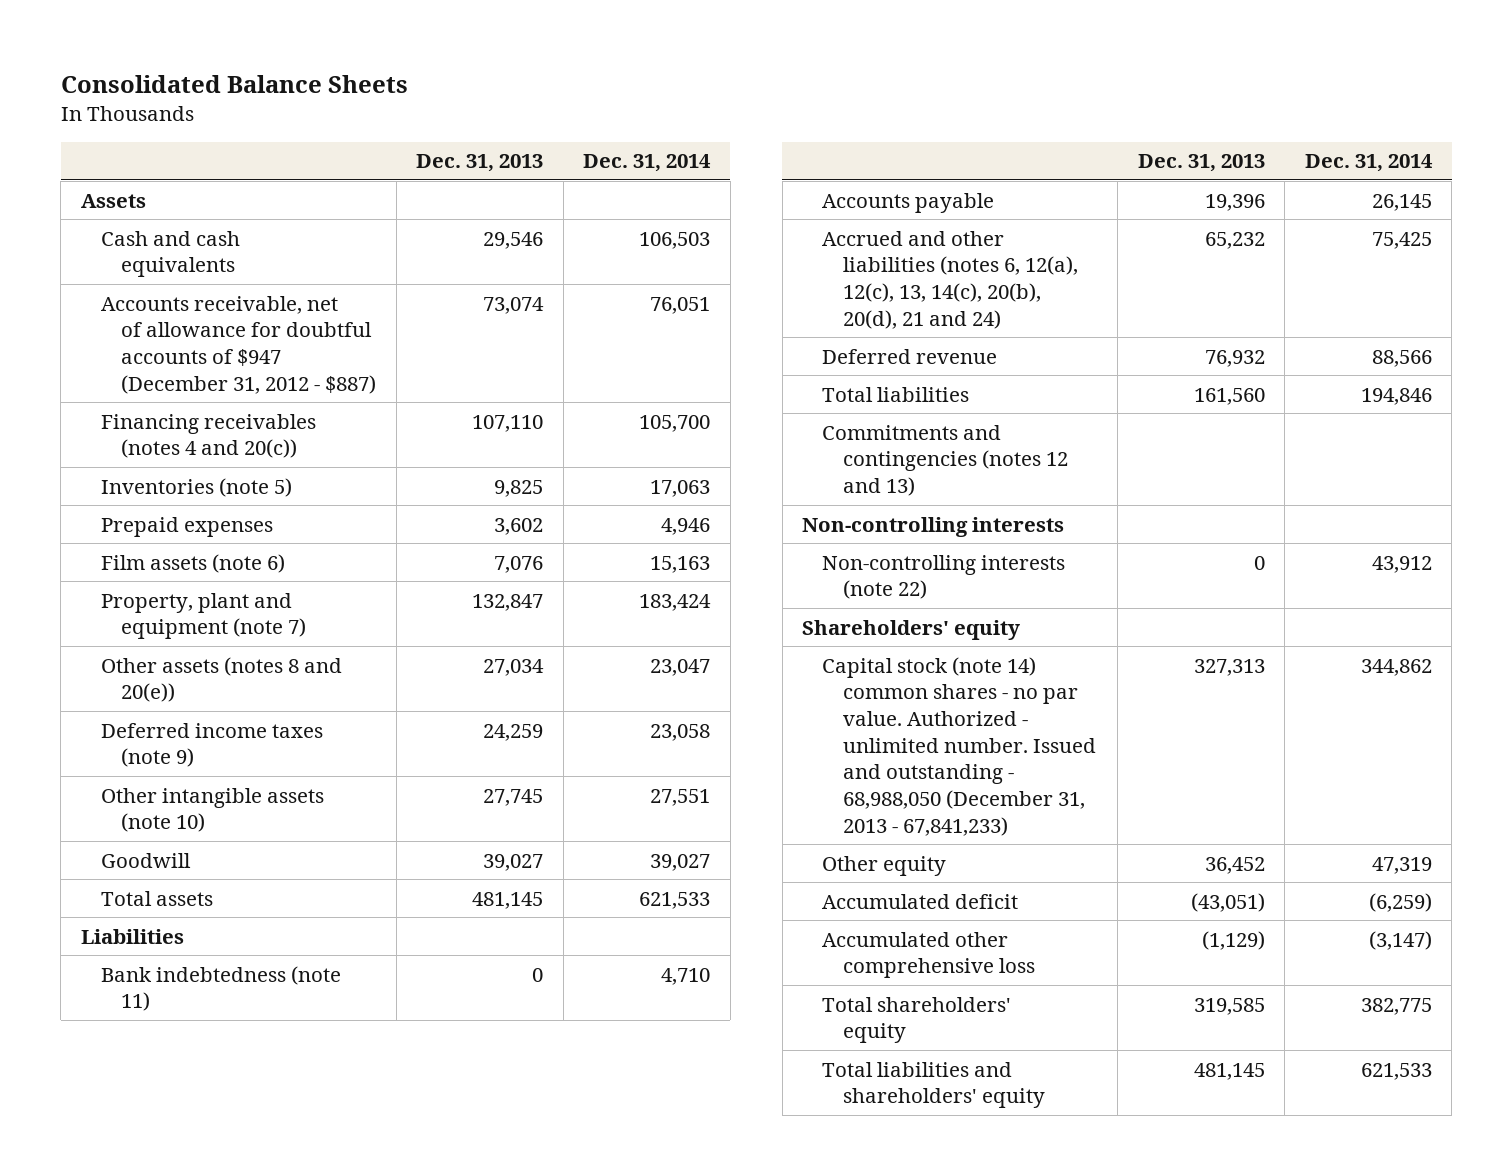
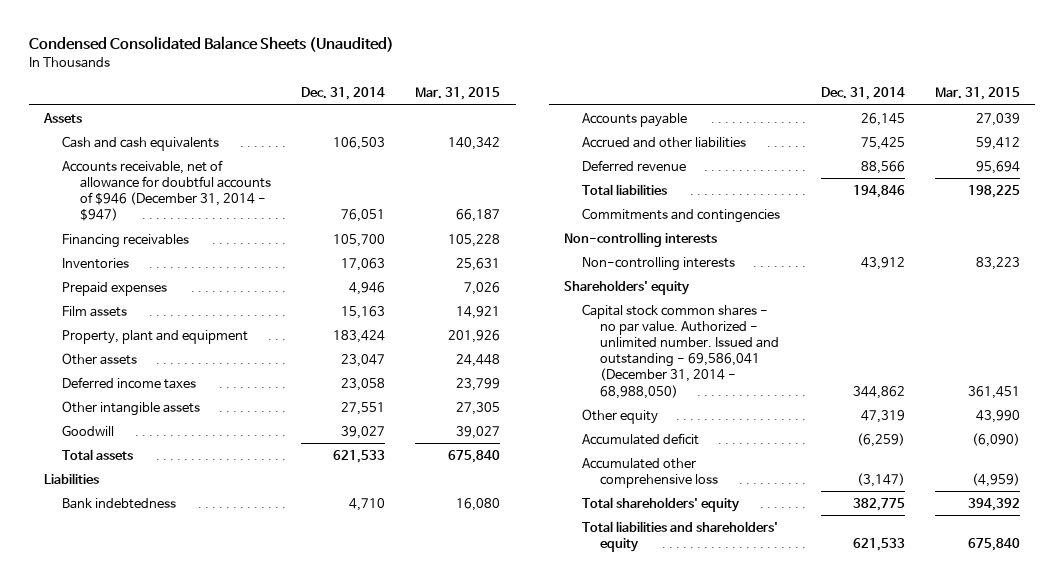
- Consolidated Balance Sheets
+ Condensed Consolidated Balance Sheets (Unaudited)
- | Dec. 31, 2013 | Dec. 31, 2014
+ | Dec. 31, 2014 | Mar. 31, 2015
- Accounts receivable, net of allowance for doubtful accounts of $947 (December 31, 2012 - $887) | 73,074 | 76,051
- Financing receivables (notes 4 and 20(c)) | 107,110 | 105,700
- Inventories (note 5) | 9,825 | 17,063
+ Accounts receivable, net of allowance for doubtful accounts of $946 (December 31, 2014 - $947) | 76,051 | 66,187
+ Financing receivables | 105,700 | 105,228
+ Inventories | 17,063 | 25,631
- Film assets (note 6) | 7,076 | 15,163
- Property, plant and equipment (note 7) | 132,847 | 183,424
- Other assets (notes 8 and 20(e)) | 27,034 | 23,047
- Deferred income taxes (note 9) | 24,259 | 23,058
- Other intangible assets (note 10) | 27,745 | 27,551
+ Film assets | 15,163 | 14,921
+ Property, plant and equipment | 183,424 | 201,926
+ Other assets | 23,047 | 24,448
+ Deferred income taxes | 23,058 | 23,799
+ Other intangible assets | 27,551 | 27,305
- Bank indebtedness (note 11) | 0 | 4,710
+ Bank indebtedness | 4,710 | 16,080
- Accrued and other liabilities (notes 6, 12(a), 12(c), 13, 14(c), 20(b), 20(d), 21 and 24) | 65,232 | 75,425
+ Accrued and other liabilities | 75,425 | 59,412
- Commitments and contingencies (notes 12 and 13)
+ Commitments and contingencies
- Non-controlling interests (note 22) | 0 | 43,912
+ Non-controlling interests | 43,912 | 83,223
- Capital stock (note 14) common shares - no par value. Authorized - unlimited number. Issued and outstanding - 68,988,050 (December 31, 2013 - 67,841,233) | 327,313 | 344,862
+ Capital stock common shares - no par value. Authorized - unlimited number. Issued and outstanding - 69,586,041 (December 31, 2014 - 68,988,050) | 344,862 | 361,451

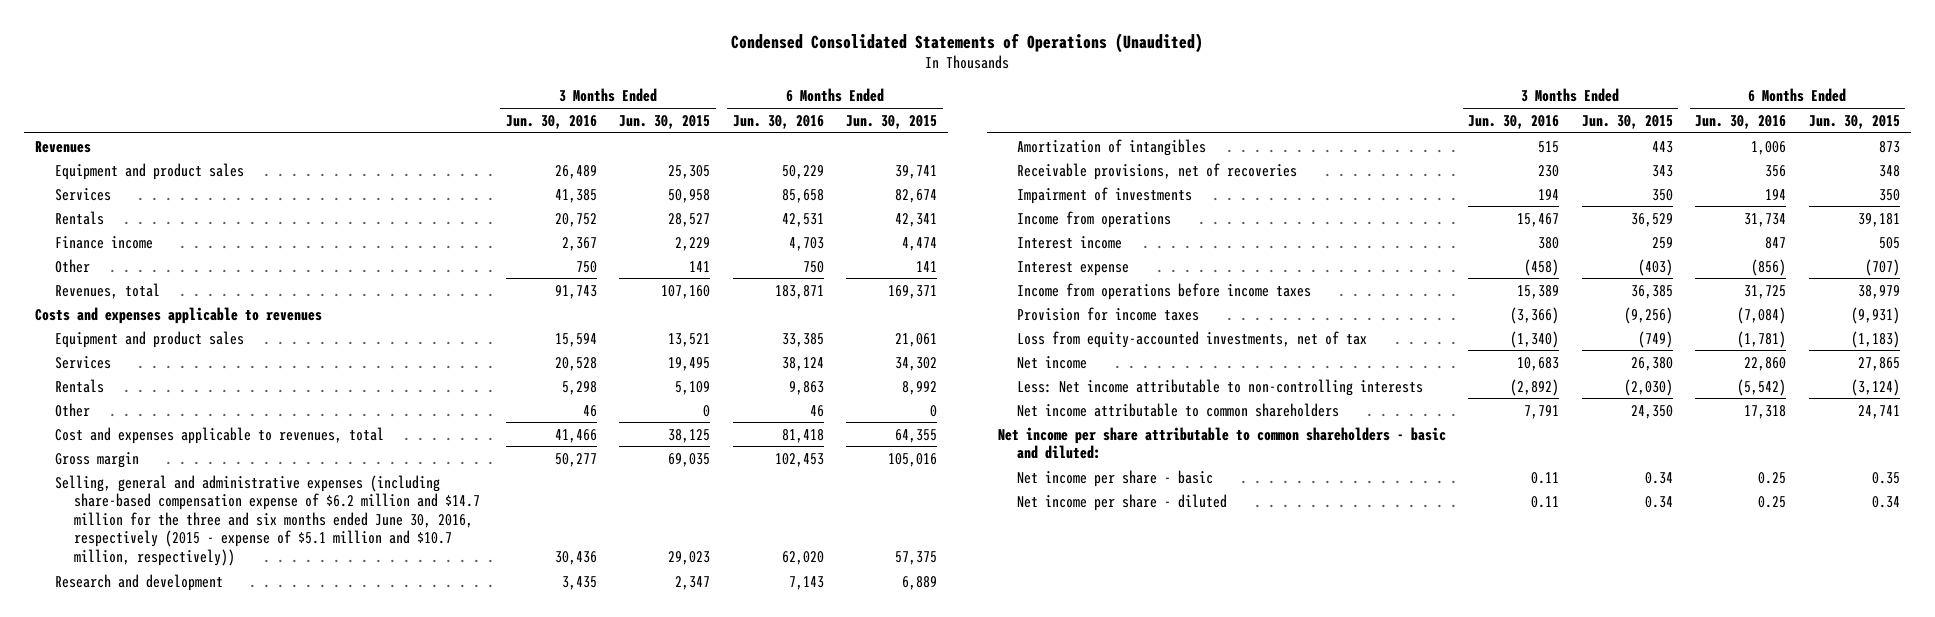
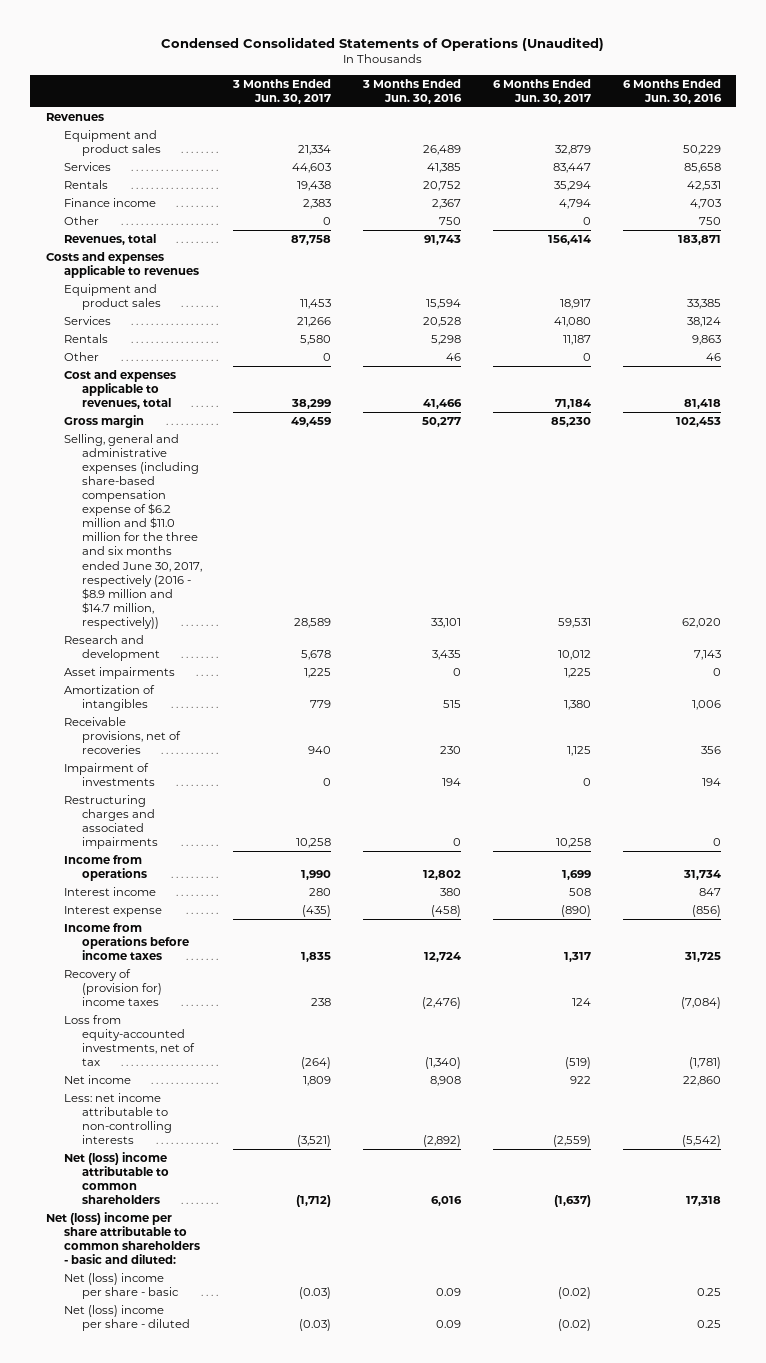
- | 3 Months Ended Jun. 30, 2016 | 3 Months Ended Jun. 30, 2015 | 6 Months Ended Jun. 30, 2016 | 6 Months Ended Jun. 30, 2015
+ | 3 Months Ended Jun. 30, 2017 | 3 Months Ended Jun. 30, 2016 | 6 Months Ended Jun. 30, 2017 | 6 Months Ended Jun. 30, 2016
- Selling, general and administrative expenses (including share-based compensation expense of $6.2 million and $14.7 million for the three and six months ended June 30, 2016, respectively (2015 - expense of $5.1 million and $10.7 million, respectively)) | 30,436 | 29,023 | 62,020 | 57,375
+ Selling, general and administrative expenses (including share-based compensation expense of $6.2 million and $11.0 million for the three and six months ended June 30, 2017, respectively (2016 - $8.9 million and $14.7 million, respectively)) | 28,589 | 33,101 | 59,531 | 62,020
+ Asset impairments | 1,225 | 0 | 1,225 | 0
- Income from operations | 15,467 | 36,529 | 31,734 | 39,181
+ Restructuring charges and associated impairments | 10,258 | 0 | 10,258 | 0
+ Income from operations | 1,990 | 12,802 | 1,699 | 31,734
- Income from operations before income taxes | 15,389 | 36,385 | 31,725 | 38,979
- Provision for income taxes | (3,366) | (9,256) | (7,084) | (9,931)
+ Income from operations before income taxes | 1,835 | 12,724 | 1,317 | 31,725
+ Recovery of (provision for) income taxes | 238 | (2,476) | 124 | (7,084)
- Net income | 10,683 | 26,380 | 22,860 | 27,865
- Less: Net income attributable to non-controlling interests | (2,892) | (2,030) | (5,542) | (3,124)
- Net income attributable to common shareholders | 7,791 | 24,350 | 17,318 | 24,741
- Net income per share attributable to common shareholders - basic and diluted:
- Net income per share - basic | 0.11 | 0.34 | 0.25 | 0.35
- Net income per share - diluted | 0.11 | 0.34 | 0.25 | 0.34
+ Net income | 1,809 | 8,908 | 922 | 22,860
+ Less: net income attributable to non-controlling interests | (3,521) | (2,892) | (2,559) | (5,542)
+ Net (loss) income attributable to common shareholders | (1,712) | 6,016 | (1,637) | 17,318
+ Net (loss) income per share attributable to common shareholders - basic and diluted:
+ Net (loss) income per share - basic | (0.03) | 0.09 | (0.02) | 0.25
+ Net (loss) income per share - diluted | (0.03) | 0.09 | (0.02) | 0.25

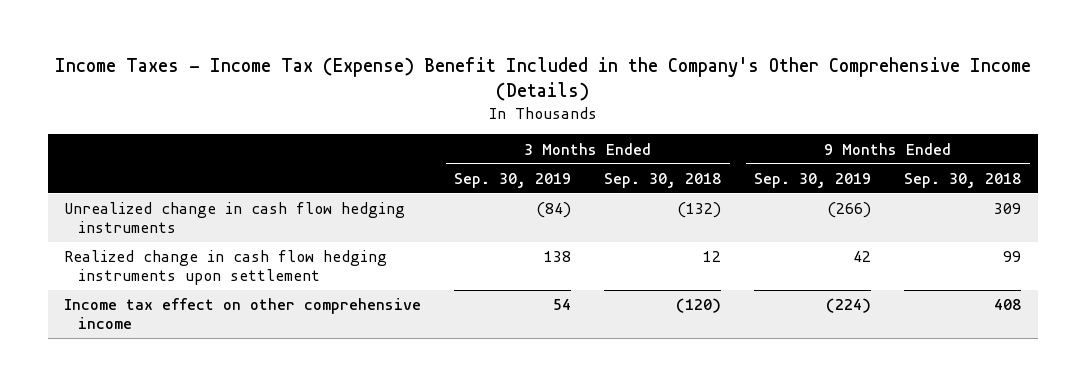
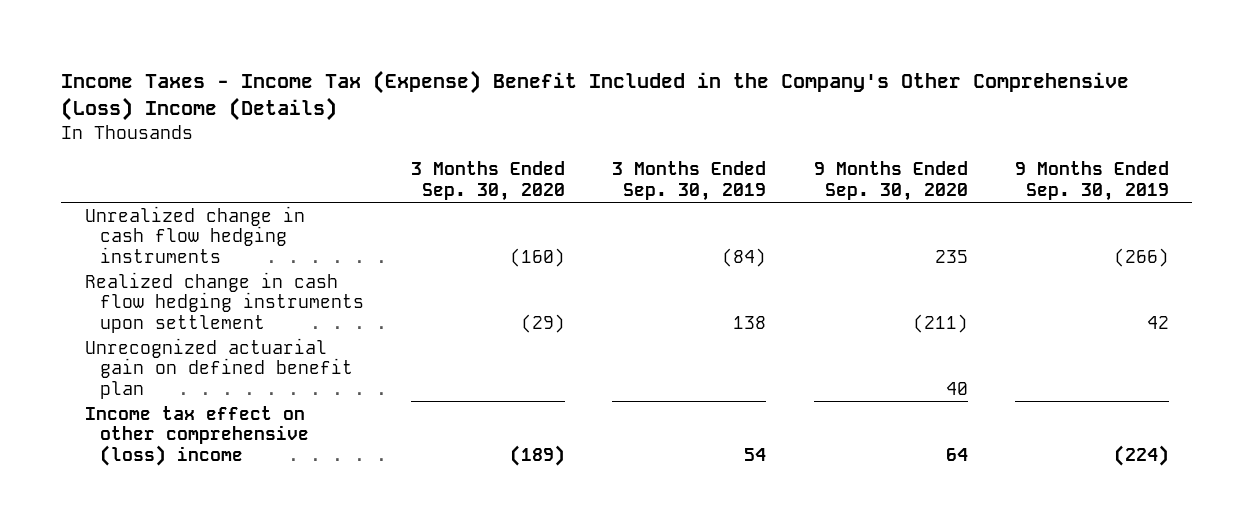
- Income Taxes - Income Tax (Expense) Benefit Included in the Company's Other Comprehensive Income (Details)
+ Income Taxes - Income Tax (Expense) Benefit Included in the Company's Other Comprehensive (Loss) Income (Details)
- | 3 Months Ended Sep. 30, 2019 | 3 Months Ended Sep. 30, 2018 | 9 Months Ended Sep. 30, 2019 | 9 Months Ended Sep. 30, 2018
+ | 3 Months Ended Sep. 30, 2020 | 3 Months Ended Sep. 30, 2019 | 9 Months Ended Sep. 30, 2020 | 9 Months Ended Sep. 30, 2019
- Income tax effect on other comprehensive income | 54 | (120) | (224) | 408
+ Unrecognized actuarial gain on defined benefit plan | | | 40 |
+ Income tax effect on other comprehensive (loss) income | (189) | 54 | 64 | (224)

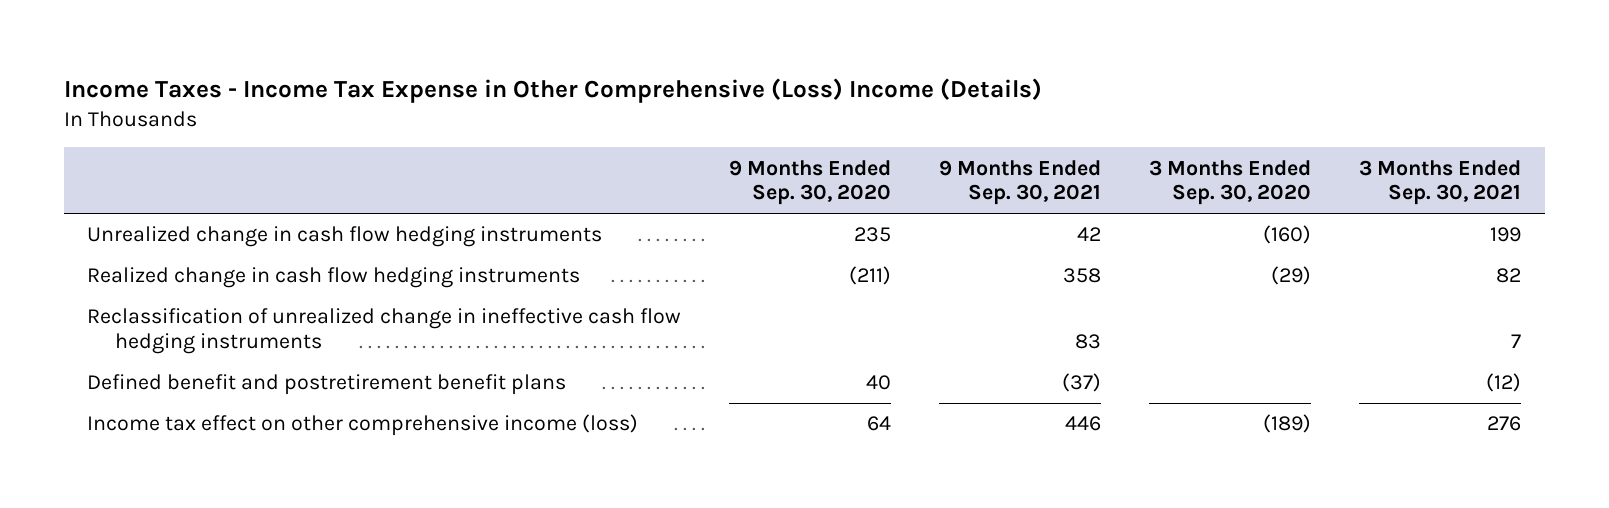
- Income Taxes - Income Tax (Expense) Benefit Included in the Company's Other Comprehensive (Loss) Income (Details)
+ Income Taxes - Income Tax Expense in Other Comprehensive (Loss) Income (Details)
- | 3 Months Ended Sep. 30, 2020 | 3 Months Ended Sep. 30, 2019 | 9 Months Ended Sep. 30, 2020 | 9 Months Ended Sep. 30, 2019
+ | 9 Months Ended Sep. 30, 2020 | 9 Months Ended Sep. 30, 2021 | 3 Months Ended Sep. 30, 2020 | 3 Months Ended Sep. 30, 2021
- Realized change in cash flow hedging instruments upon settlement | (29) | 138 | (211) | 42
- Unrecognized actuarial gain on defined benefit plan | | | 40 |
- Income tax effect on other comprehensive (loss) income | (189) | 54 | 64 | (224)
+ Realized change in cash flow hedging instruments | (211) | 358 | (29) | 82
+ Reclassification of unrealized change in ineffective cash flow hedging instruments | | 83 | | 7
+ Defined benefit and postretirement benefit plans | 40 | (37) | | (12)
+ Income tax effect on other comprehensive income (loss) | 64 | 446 | (189) | 276

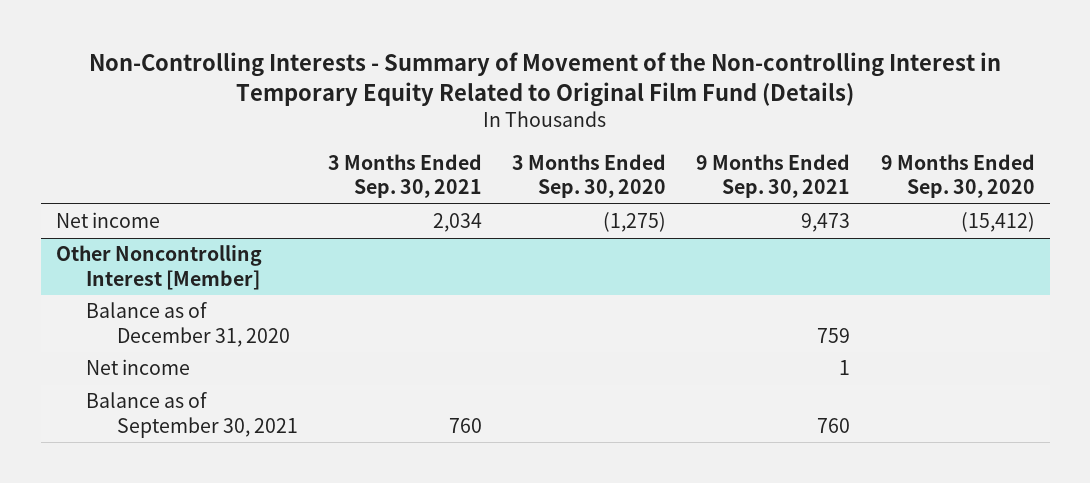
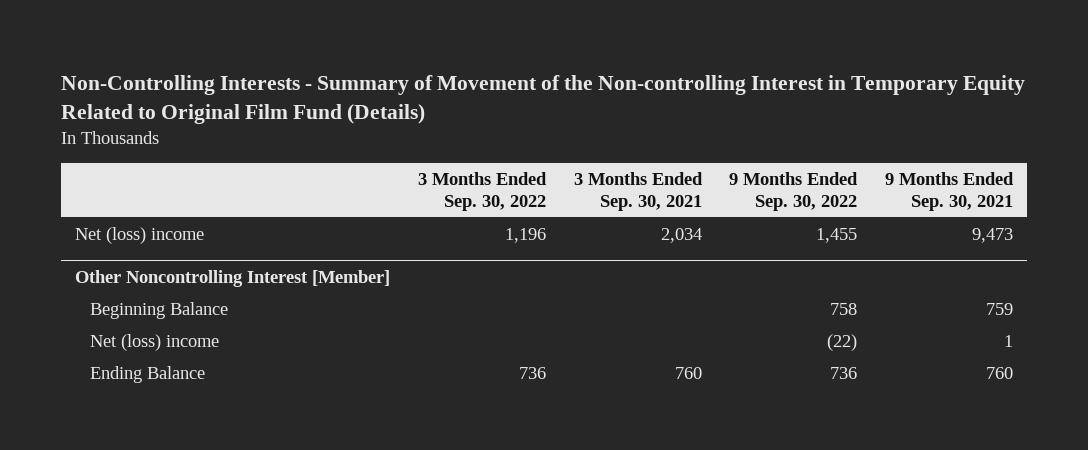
- | 3 Months Ended Sep. 30, 2021 | 3 Months Ended Sep. 30, 2020 | 9 Months Ended Sep. 30, 2021 | 9 Months Ended Sep. 30, 2020
+ | 3 Months Ended Sep. 30, 2022 | 3 Months Ended Sep. 30, 2021 | 9 Months Ended Sep. 30, 2022 | 9 Months Ended Sep. 30, 2021
- Net income | 2,034 | (1,275) | 9,473 | (15,412)
+ Net (loss) income | 1,196 | 2,034 | 1,455 | 9,473
@ Other Noncontrolling Interest [Member]
- Balance as of December 31, 2020 | | | 759 |
- Net income | | | 1 |
- Balance as of September 30, 2021 | 760 | | 760 |
+ Beginning Balance | | | 758 | 759
+ Net (loss) income | | | (22) | 1
+ Ending Balance | 736 | 760 | 736 | 760

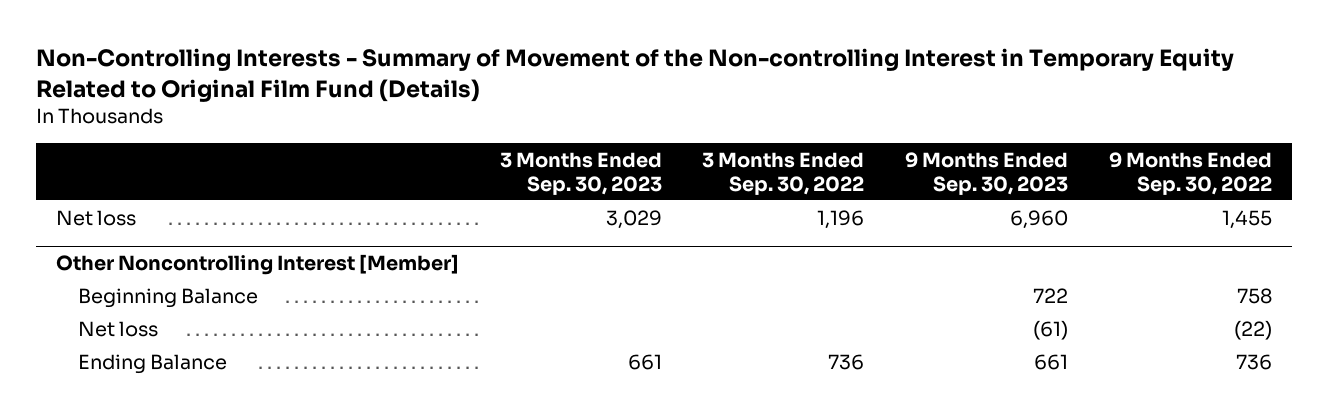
- | 3 Months Ended Sep. 30, 2022 | 3 Months Ended Sep. 30, 2021 | 9 Months Ended Sep. 30, 2022 | 9 Months Ended Sep. 30, 2021
+ | 3 Months Ended Sep. 30, 2023 | 3 Months Ended Sep. 30, 2022 | 9 Months Ended Sep. 30, 2023 | 9 Months Ended Sep. 30, 2022
- Net (loss) income | 1,196 | 2,034 | 1,455 | 9,473
+ Net loss | 3,029 | 1,196 | 6,960 | 1,455
@ Other Noncontrolling Interest [Member]
- Net (loss) income | | | (22) | 1
+ Net loss | | | (61) | (22)

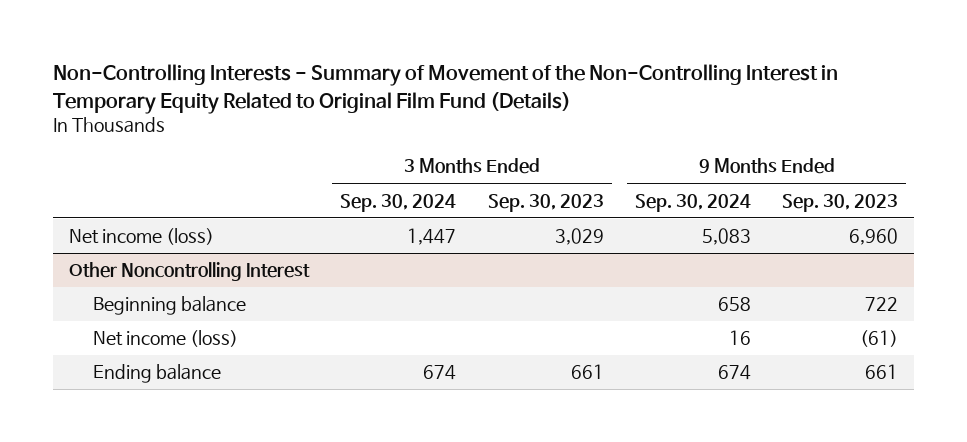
- Non-Controlling Interests - Summary of Movement of the Non-controlling Interest in Temporary Equity Related to Original Film Fund (Details)
+ Non-Controlling Interests - Summary of Movement of the Non-Controlling Interest in Temporary Equity Related to Original Film Fund (Details)
- | 3 Months Ended Sep. 30, 2023 | 3 Months Ended Sep. 30, 2022 | 9 Months Ended Sep. 30, 2023 | 9 Months Ended Sep. 30, 2022
+ | 3 Months Ended Sep. 30, 2024 | 3 Months Ended Sep. 30, 2023 | 9 Months Ended Sep. 30, 2024 | 9 Months Ended Sep. 30, 2023
- Net loss | 3,029 | 1,196 | 6,960 | 1,455
- Other Noncontrolling Interest [Member]
- Beginning Balance | | | 722 | 758
- Net loss | | | (61) | (22)
- Ending Balance | 661 | 736 | 661 | 736
+ Net income (loss) | 1,447 | 3,029 | 5,083 | 6,960
+ Other Noncontrolling Interest
+ Beginning balance | | | 658 | 722
+ Net income (loss) | | | 16 | (61)
+ Ending balance | 674 | 661 | 674 | 661

